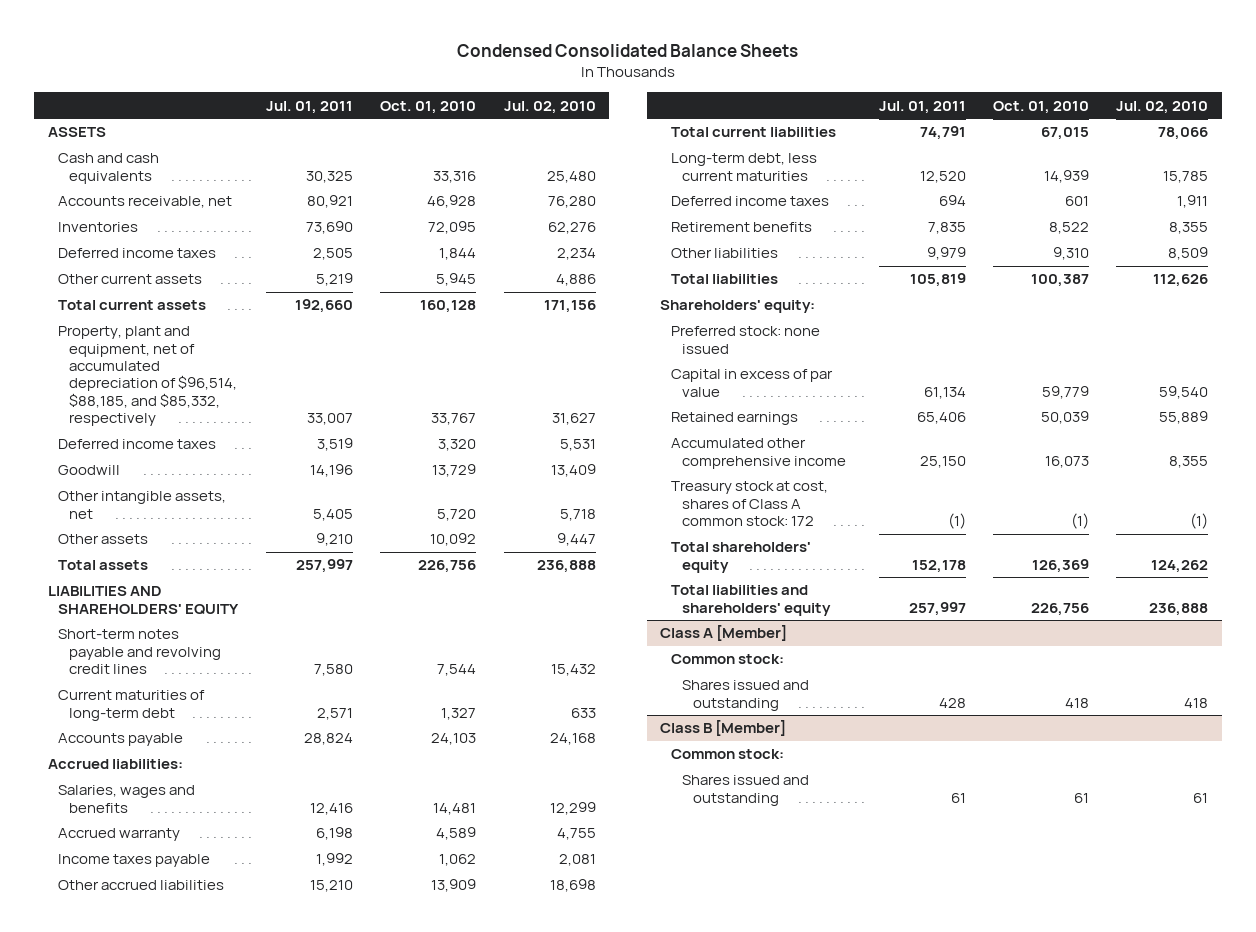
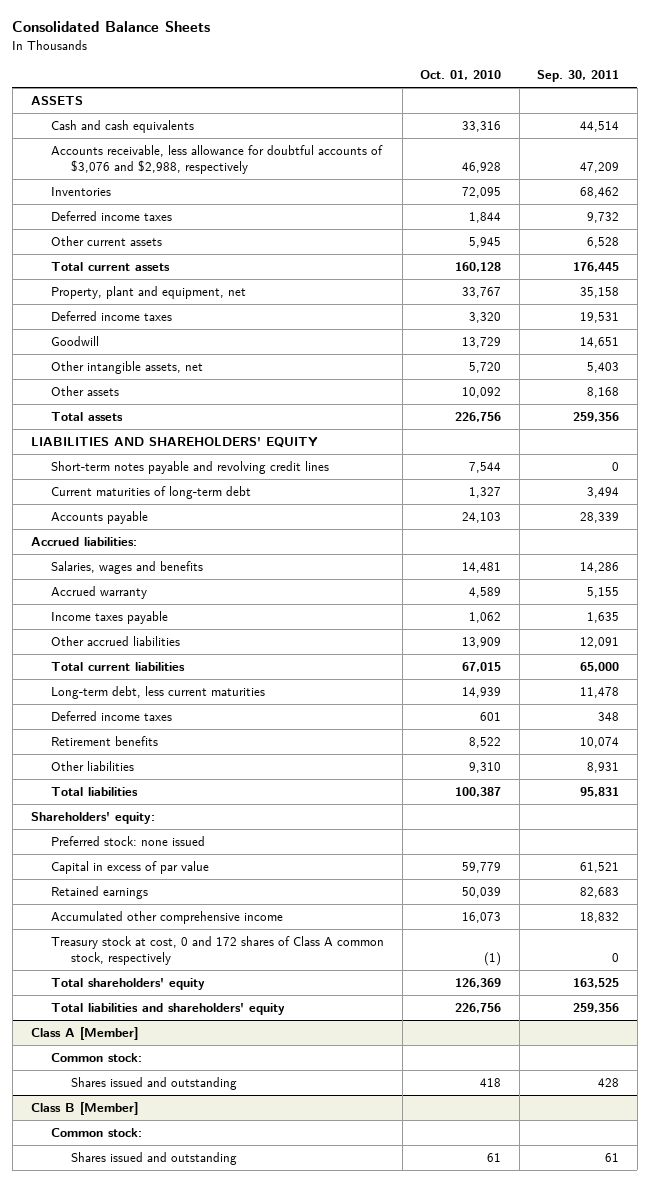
- Condensed Consolidated Balance Sheets
+ Consolidated Balance Sheets
- | Jul. 01, 2011 | Oct. 01, 2010 | Jul. 02, 2010
+ | Oct. 01, 2010 | Sep. 30, 2011
- Accounts receivable, net | 80,921 | 46,928 | 76,280
+ Accounts receivable, less allowance for doubtful accounts of $3,076 and $2,988, respectively | 46,928 | 47,209
- Property, plant and equipment, net of accumulated depreciation of $96,514, $88,185, and $85,332, respectively | 33,007 | 33,767 | 31,627
+ Property, plant and equipment, net | 33,767 | 35,158
- Treasury stock at cost, shares of Class A common stock: 172 | (1) | (1) | (1)
+ Treasury stock at cost, 0 and 172 shares of Class A common stock, respectively | (1) | 0

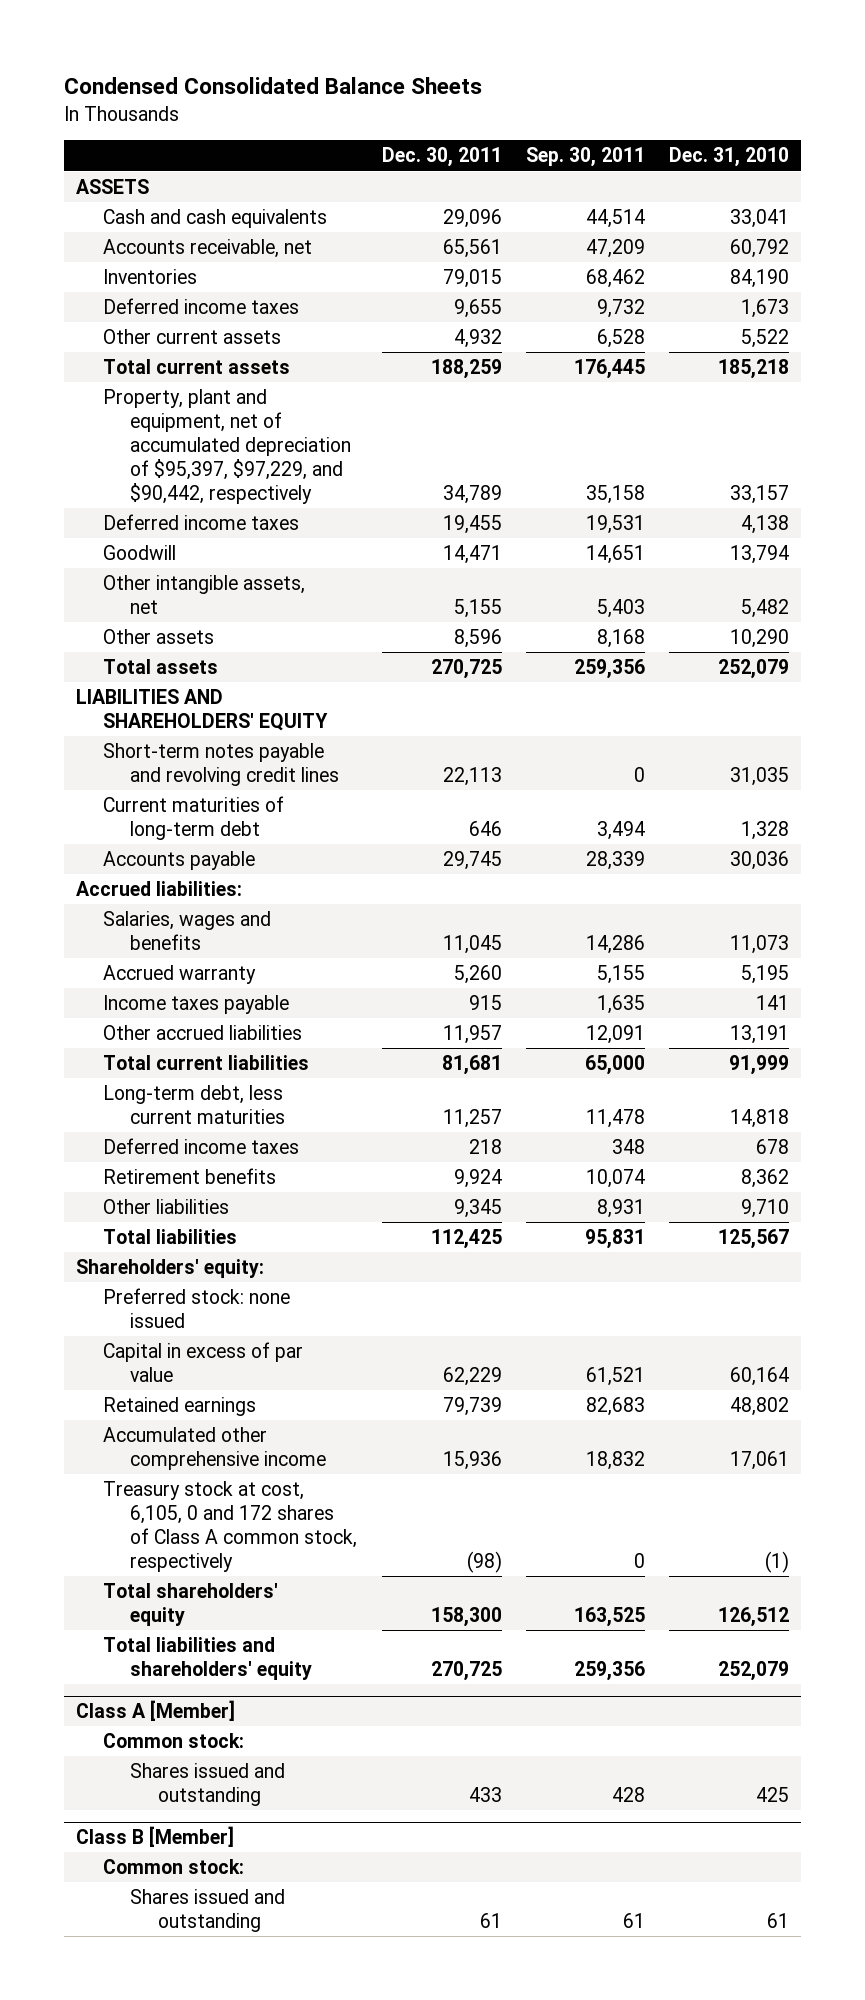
- Consolidated Balance Sheets
+ Condensed Consolidated Balance Sheets
- | Oct. 01, 2010 | Sep. 30, 2011
+ | Dec. 30, 2011 | Sep. 30, 2011 | Dec. 31, 2010
- Accounts receivable, less allowance for doubtful accounts of $3,076 and $2,988, respectively | 46,928 | 47,209
+ Accounts receivable, net | 65,561 | 47,209 | 60,792
- Property, plant and equipment, net | 33,767 | 35,158
+ Property, plant and equipment, net of accumulated depreciation of $95,397, $97,229, and $90,442, respectively | 34,789 | 35,158 | 33,157
- Treasury stock at cost, 0 and 172 shares of Class A common stock, respectively | (1) | 0
+ Treasury stock at cost, 6,105, 0 and 172 shares of Class A common stock, respectively | (98) | 0 | (1)

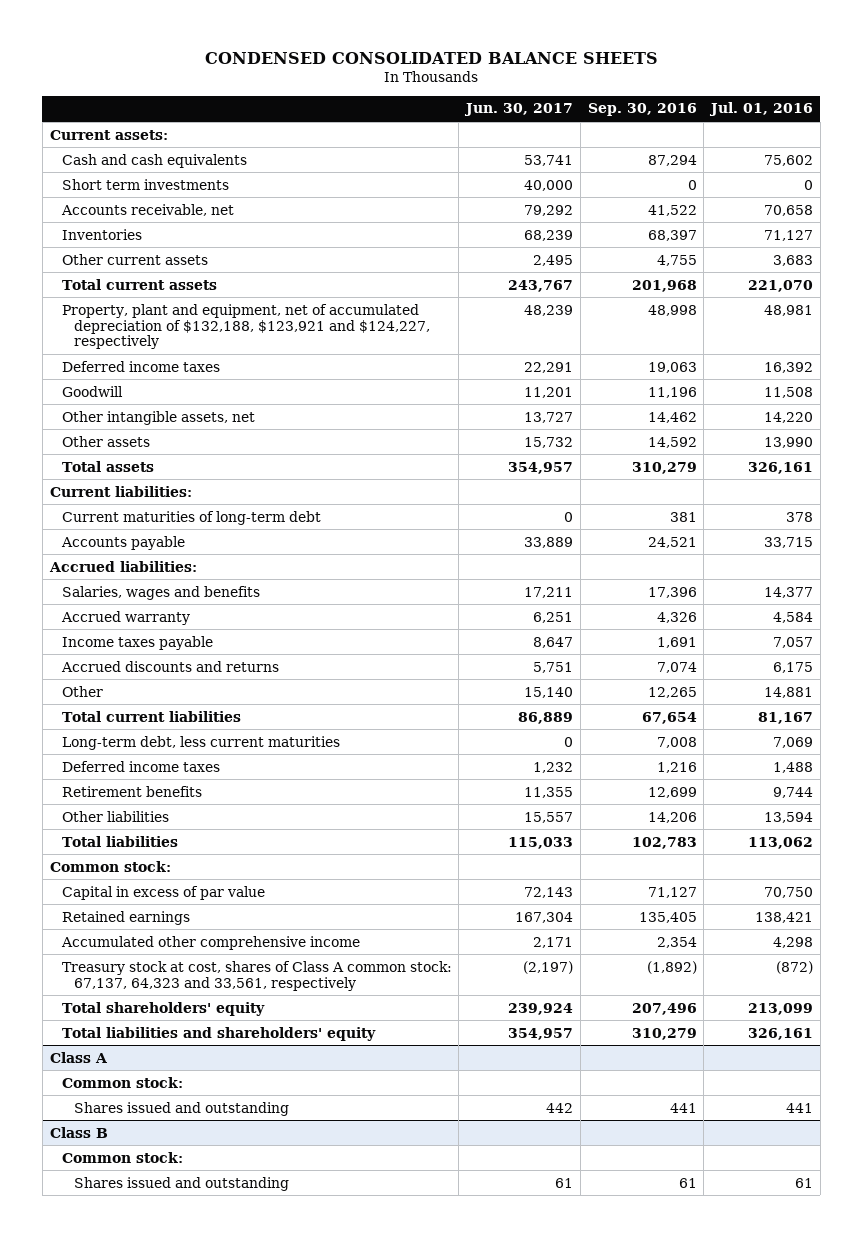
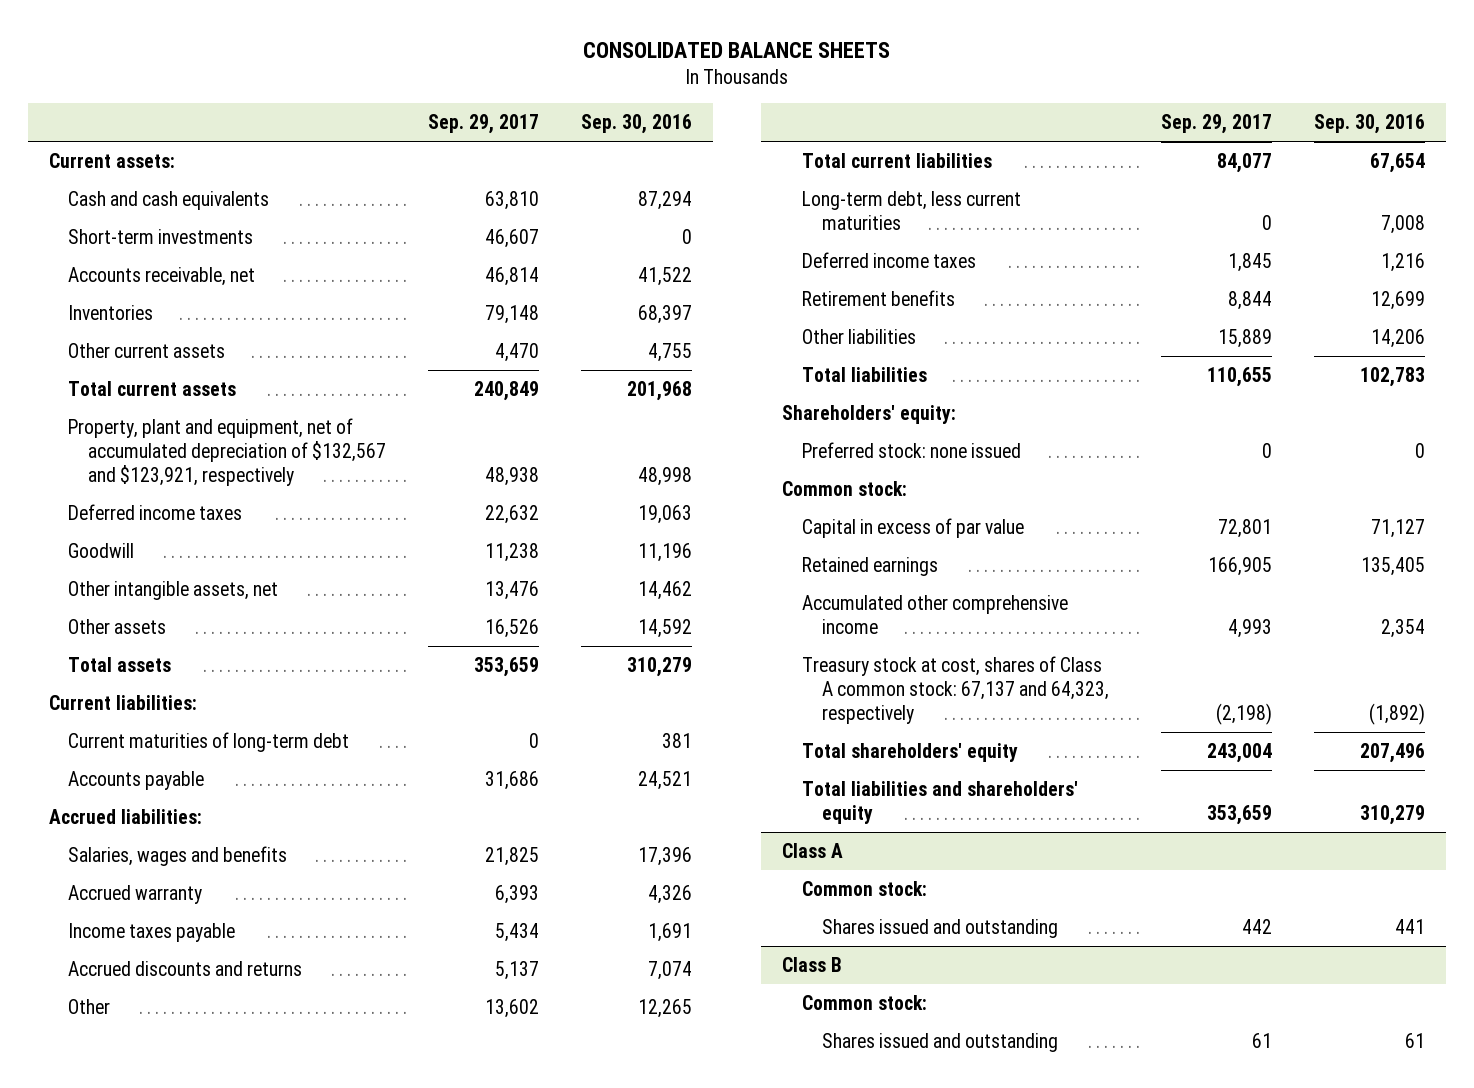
- CONDENSED CONSOLIDATED BALANCE SHEETS
+ CONSOLIDATED BALANCE SHEETS
- | Jun. 30, 2017 | Sep. 30, 2016 | Jul. 01, 2016
+ | Sep. 29, 2017 | Sep. 30, 2016
- Short term investments | 40,000 | 0 | 0
+ Short-term investments | 46,607 | 0
- Property, plant and equipment, net of accumulated depreciation of $132,188, $123,921 and $124,227, respectively | 48,239 | 48,998 | 48,981
+ Property, plant and equipment, net of accumulated depreciation of $132,567 and $123,921, respectively | 48,938 | 48,998
+ Shareholders' equity:
+ Preferred stock: none issued | 0 | 0
- Treasury stock at cost, shares of Class A common stock: 67,137, 64,323 and 33,561, respectively | (2,197) | (1,892) | (872)
+ Treasury stock at cost, shares of Class A common stock: 67,137 and 64,323, respectively | (2,198) | (1,892)

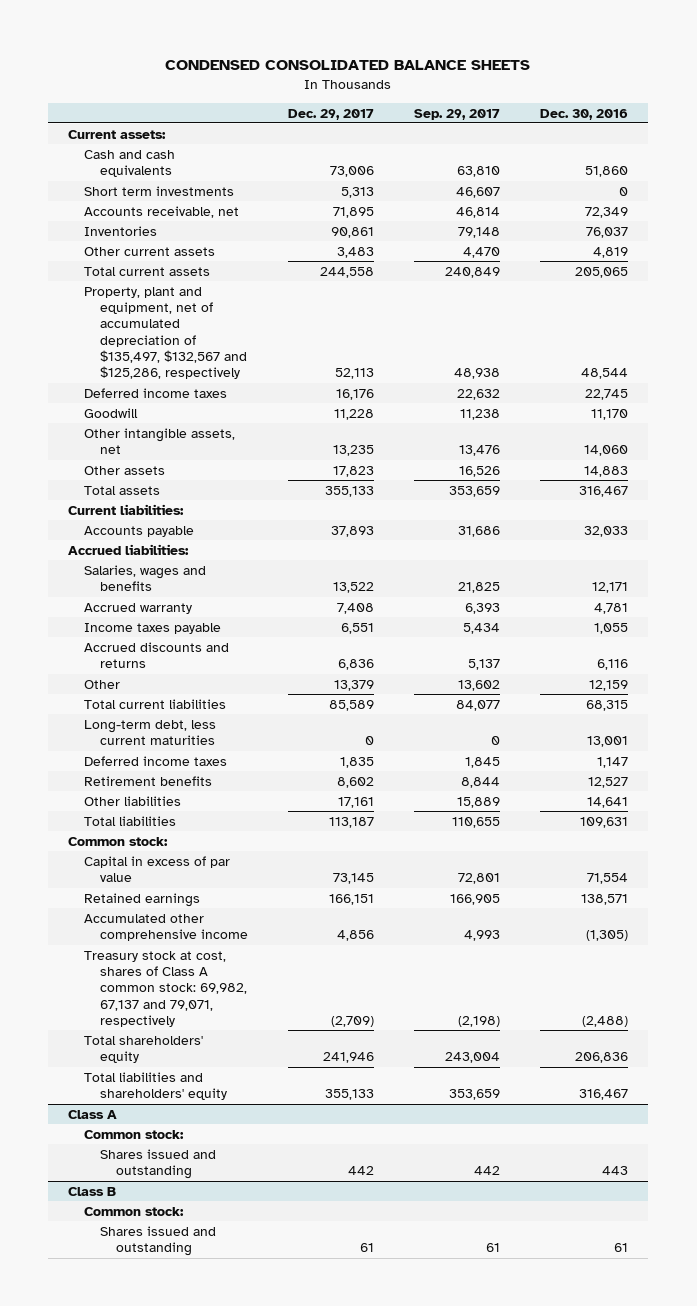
- CONSOLIDATED BALANCE SHEETS
+ CONDENSED CONSOLIDATED BALANCE SHEETS
- | Sep. 29, 2017 | Sep. 30, 2016
+ | Dec. 29, 2017 | Sep. 29, 2017 | Dec. 30, 2016
- Short-term investments | 46,607 | 0
+ Short term investments | 5,313 | 46,607 | 0
- Property, plant and equipment, net of accumulated depreciation of $132,567 and $123,921, respectively | 48,938 | 48,998
+ Property, plant and equipment, net of accumulated depreciation of $135,497, $132,567 and $125,286, respectively | 52,113 | 48,938 | 48,544
- Current maturities of long-term debt | 0 | 381
- Shareholders' equity:
- Preferred stock: none issued | 0 | 0
- Treasury stock at cost, shares of Class A common stock: 67,137 and 64,323, respectively | (2,198) | (1,892)
+ Treasury stock at cost, shares of Class A common stock: 69,982, 67,137 and 79,071, respectively | (2,709) | (2,198) | (2,488)

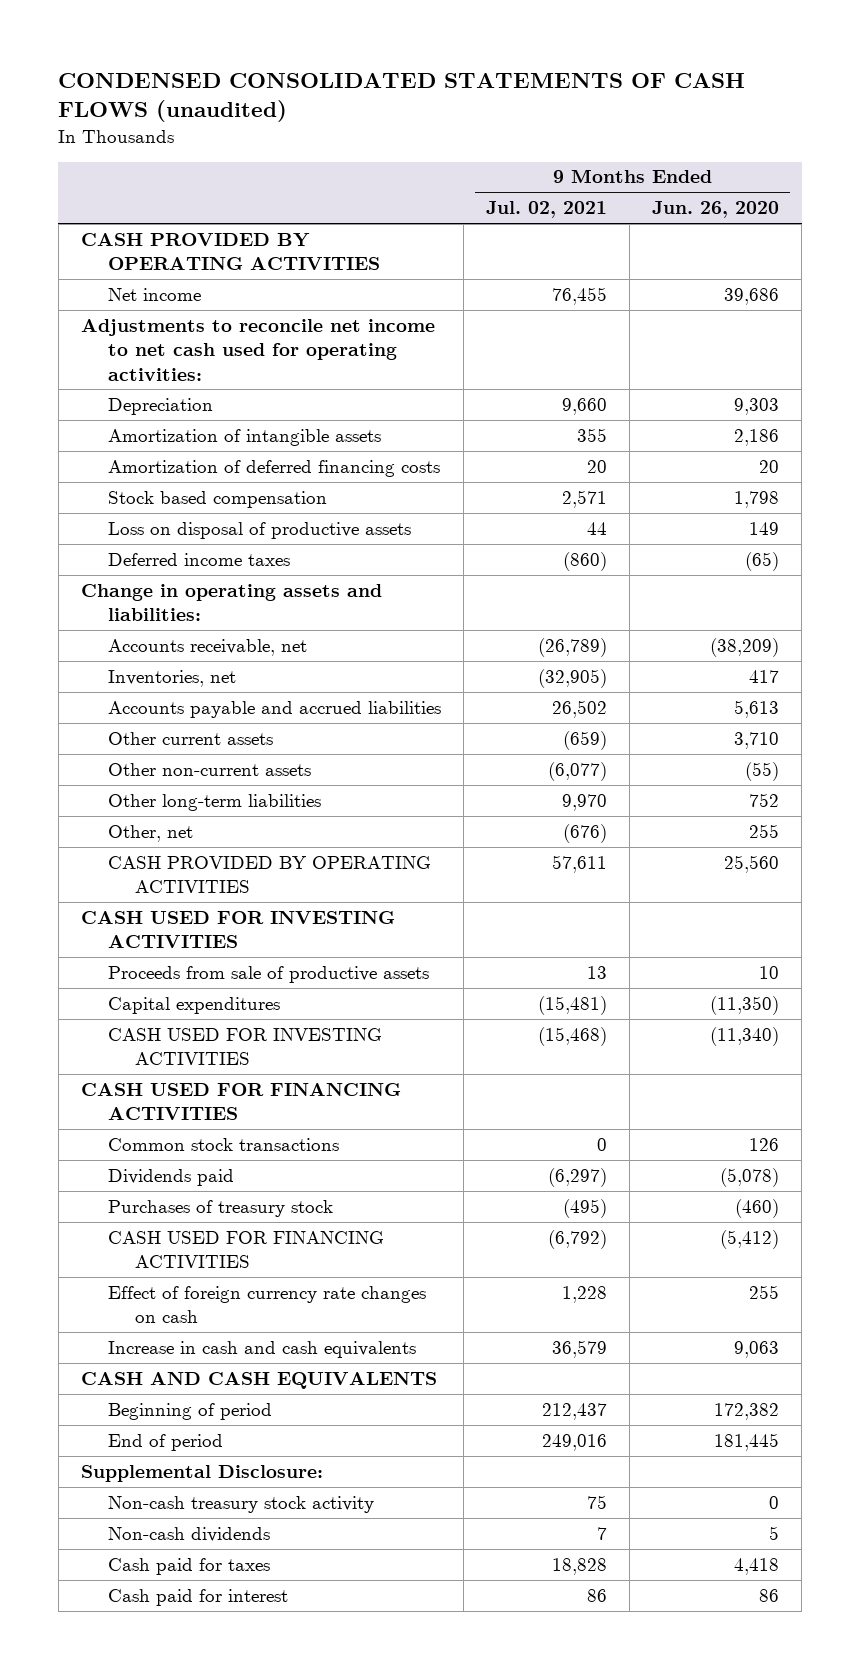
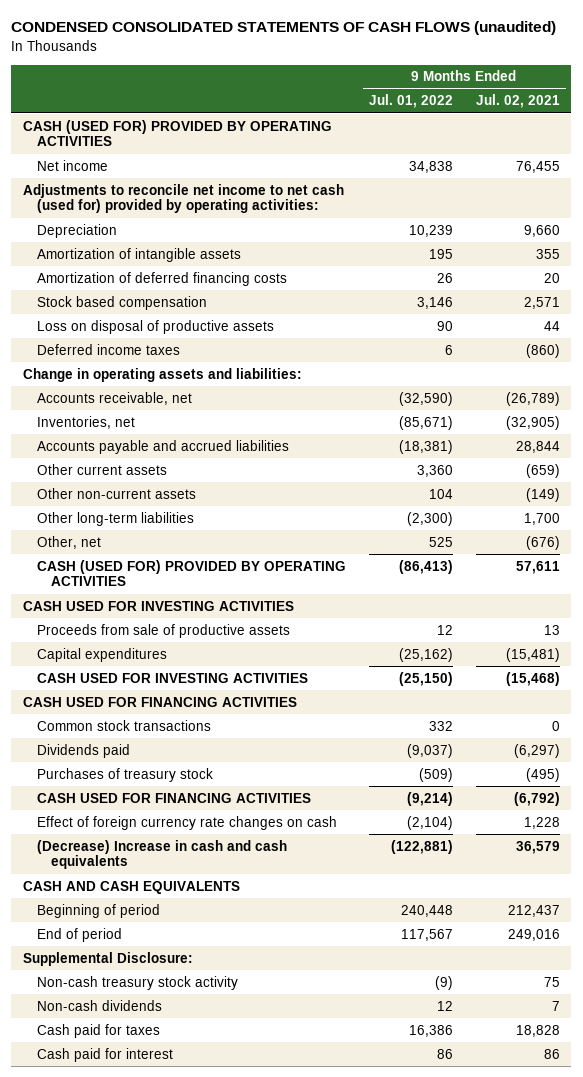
- | 9 Months Ended Jul. 02, 2021 | 9 Months Ended Jun. 26, 2020
+ | 9 Months Ended Jul. 01, 2022 | 9 Months Ended Jul. 02, 2021
- CASH PROVIDED BY OPERATING ACTIVITIES
+ CASH (USED FOR) PROVIDED BY OPERATING ACTIVITIES
- Adjustments to reconcile net income to net cash used for operating activities:
+ Adjustments to reconcile net income to net cash (used for) provided by operating activities:
- Accounts payable and accrued liabilities | 26,502 | 5,613
+ Accounts payable and accrued liabilities | (18,381) | 28,844
- Other non-current assets | (6,077) | (55)
- Other long-term liabilities | 9,970 | 752
+ Other non-current assets | 104 | (149)
+ Other long-term liabilities | (2,300) | 1,700
- CASH PROVIDED BY OPERATING ACTIVITIES | 57,611 | 25,560
+ CASH (USED FOR) PROVIDED BY OPERATING ACTIVITIES | (86,413) | 57,611
- Increase in cash and cash equivalents | 36,579 | 9,063
+ (Decrease) Increase in cash and cash equivalents | (122,881) | 36,579

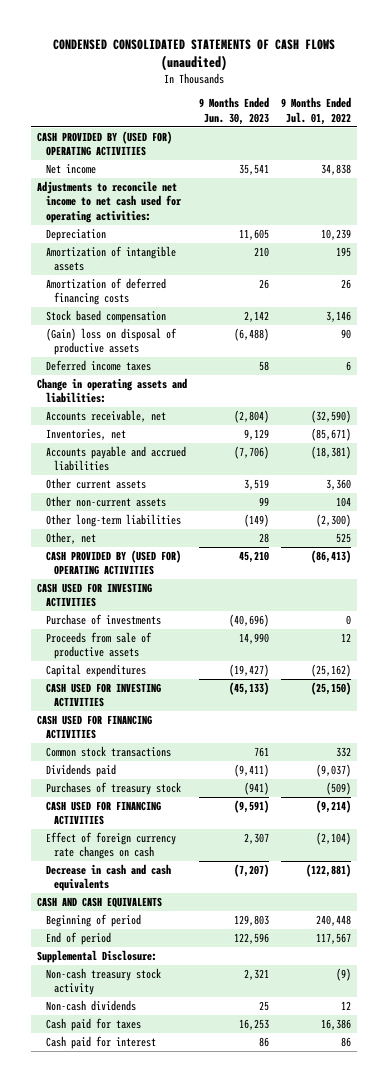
- | 9 Months Ended Jul. 01, 2022 | 9 Months Ended Jul. 02, 2021
+ | 9 Months Ended Jun. 30, 2023 | 9 Months Ended Jul. 01, 2022
- CASH (USED FOR) PROVIDED BY OPERATING ACTIVITIES
+ CASH PROVIDED BY (USED FOR) OPERATING ACTIVITIES
- Adjustments to reconcile net income to net cash (used for) provided by operating activities:
+ Adjustments to reconcile net income to net cash used for operating activities:
- Loss on disposal of productive assets | 90 | 44
+ (Gain) loss on disposal of productive assets | (6,488) | 90
- CASH (USED FOR) PROVIDED BY OPERATING ACTIVITIES | (86,413) | 57,611
+ CASH PROVIDED BY (USED FOR) OPERATING ACTIVITIES | 45,210 | (86,413)
+ Purchase of investments | (40,696) | 0
- (Decrease) Increase in cash and cash equivalents | (122,881) | 36,579
+ Decrease in cash and cash equivalents | (7,207) | (122,881)

